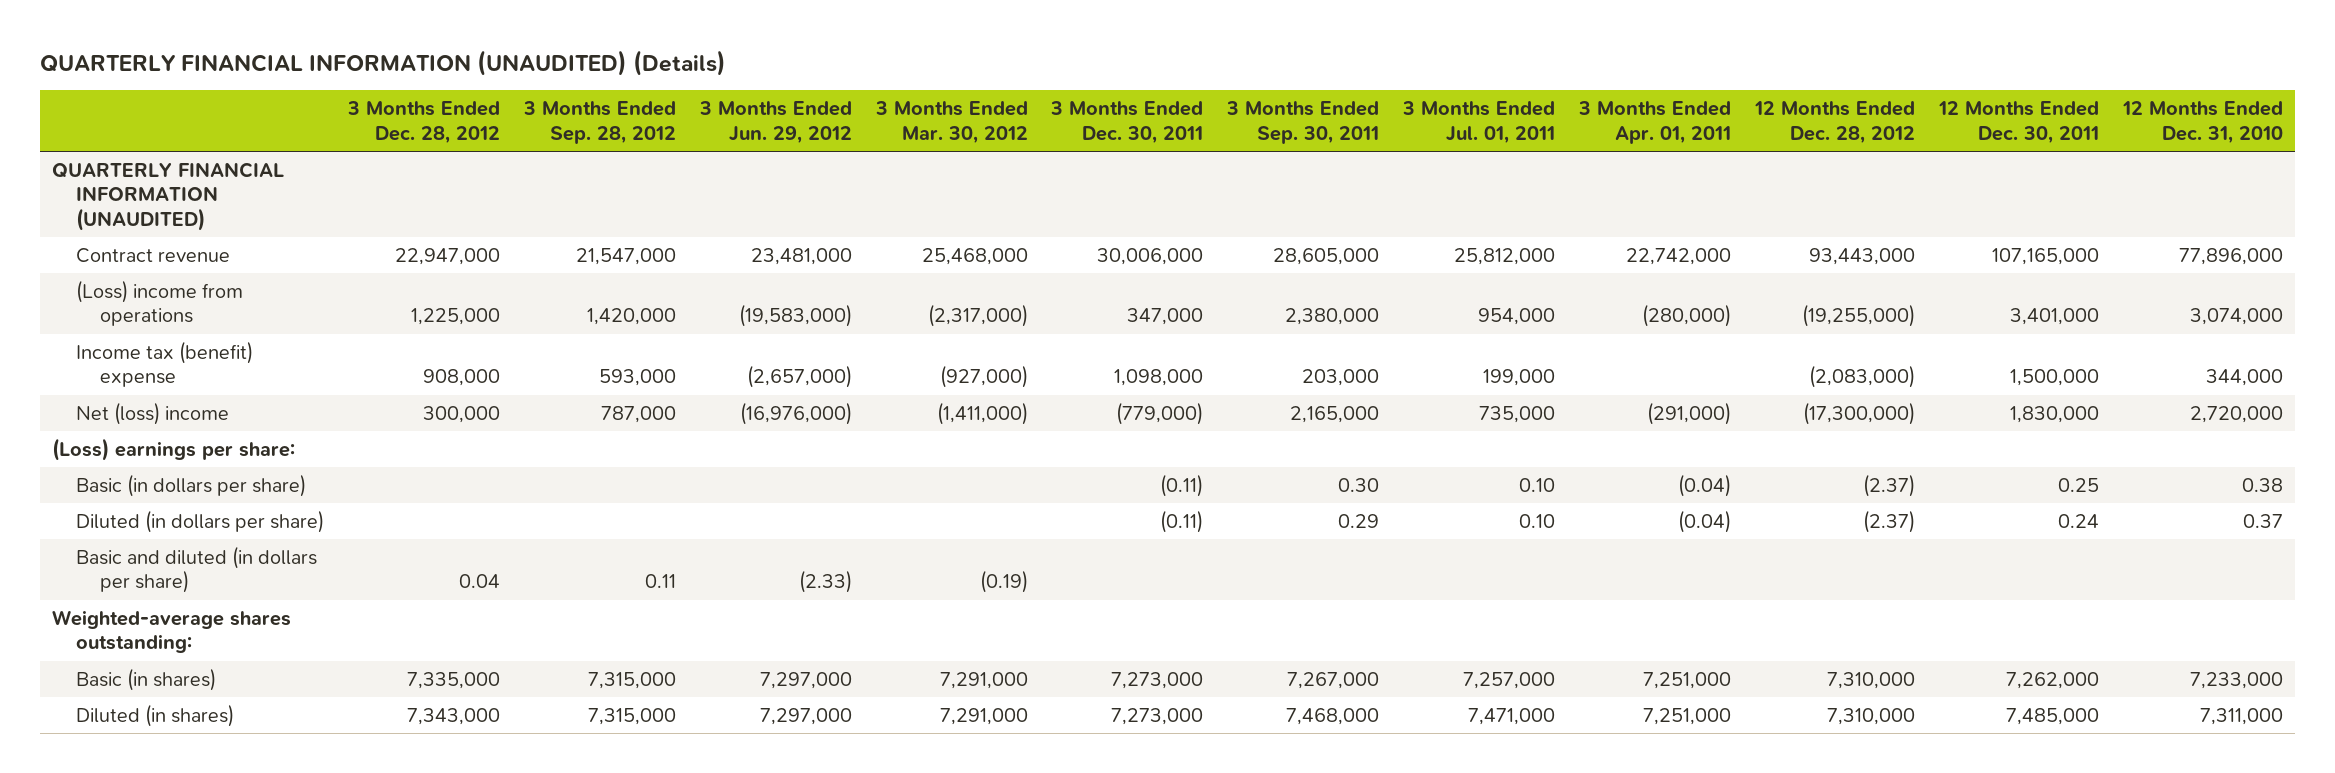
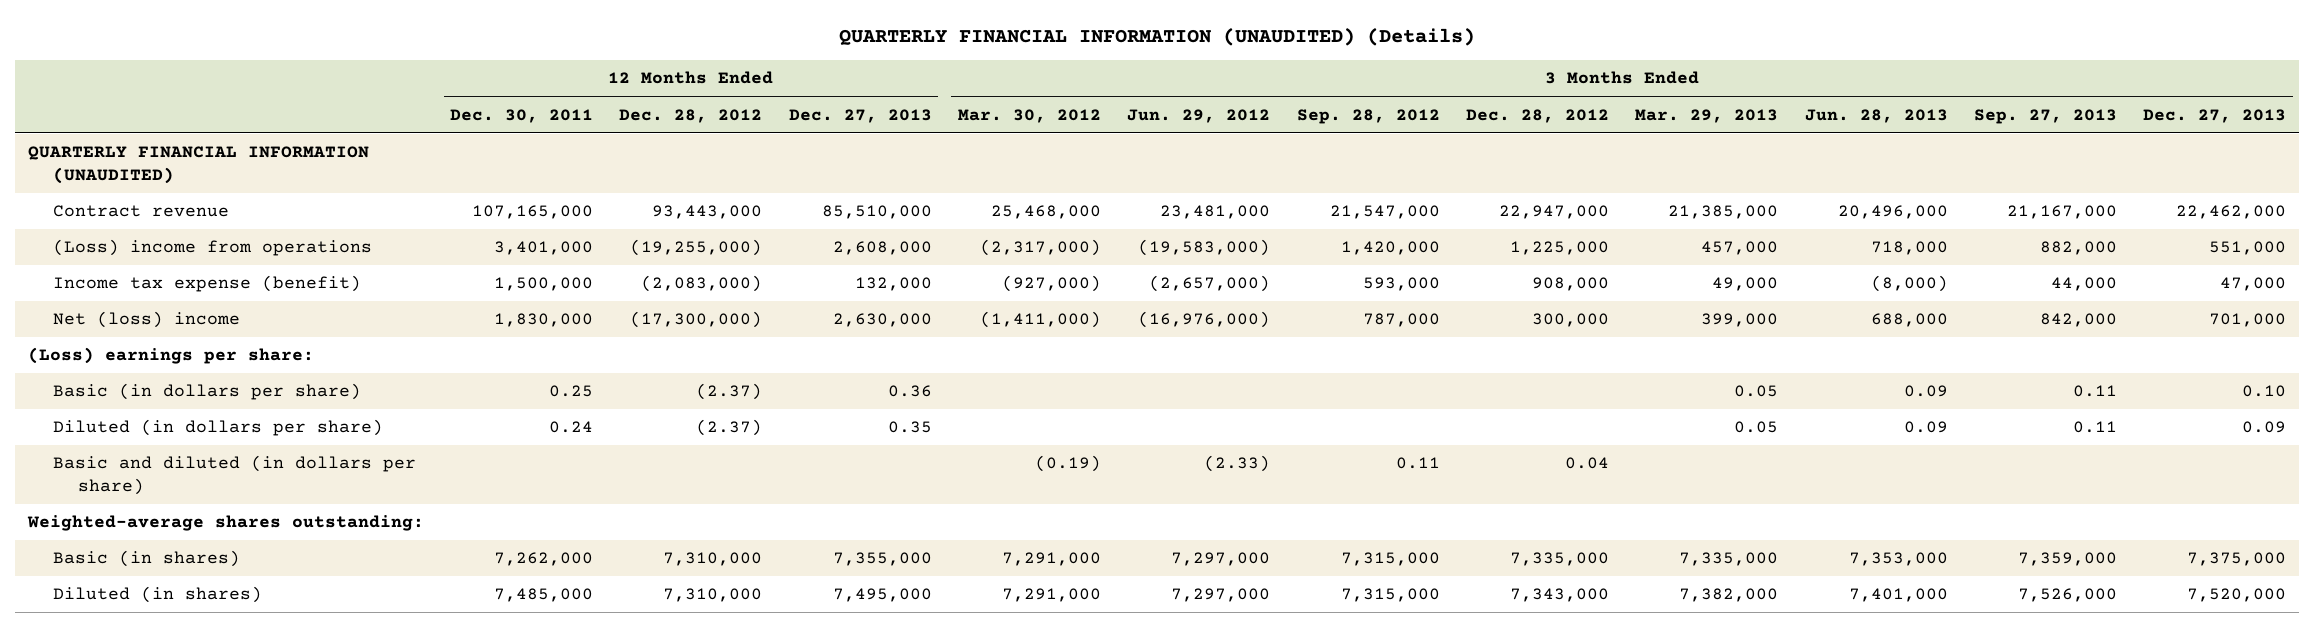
- | 3 Months Ended Dec. 28, 2012 | 3 Months Ended Sep. 28, 2012 | 3 Months Ended Jun. 29, 2012 | 3 Months Ended Mar. 30, 2012 | 3 Months Ended Dec. 30, 2011 | 3 Months Ended Sep. 30, 2011 | 3 Months Ended Jul. 01, 2011 | 3 Months Ended Apr. 01, 2011 | 12 Months Ended Dec. 28, 2012 | 12 Months Ended Dec. 30, 2011 | 12 Months Ended Dec. 31, 2010
+ | 12 Months Ended Dec. 30, 2011 | 12 Months Ended Dec. 28, 2012 | 12 Months Ended Dec. 27, 2013 | 3 Months Ended Mar. 30, 2012 | 3 Months Ended Jun. 29, 2012 | 3 Months Ended Sep. 28, 2012 | 3 Months Ended Dec. 28, 2012 | 3 Months Ended Mar. 29, 2013 | 3 Months Ended Jun. 28, 2013 | 3 Months Ended Sep. 27, 2013 | 3 Months Ended Dec. 27, 2013
- Income tax (benefit) expense | 908,000 | 593,000 | (2,657,000) | (927,000) | 1,098,000 | 203,000 | 199,000 | | (2,083,000) | 1,500,000 | 344,000
+ Income tax expense (benefit) | 1,500,000 | (2,083,000) | 132,000 | (927,000) | (2,657,000) | 593,000 | 908,000 | 49,000 | (8,000) | 44,000 | 47,000

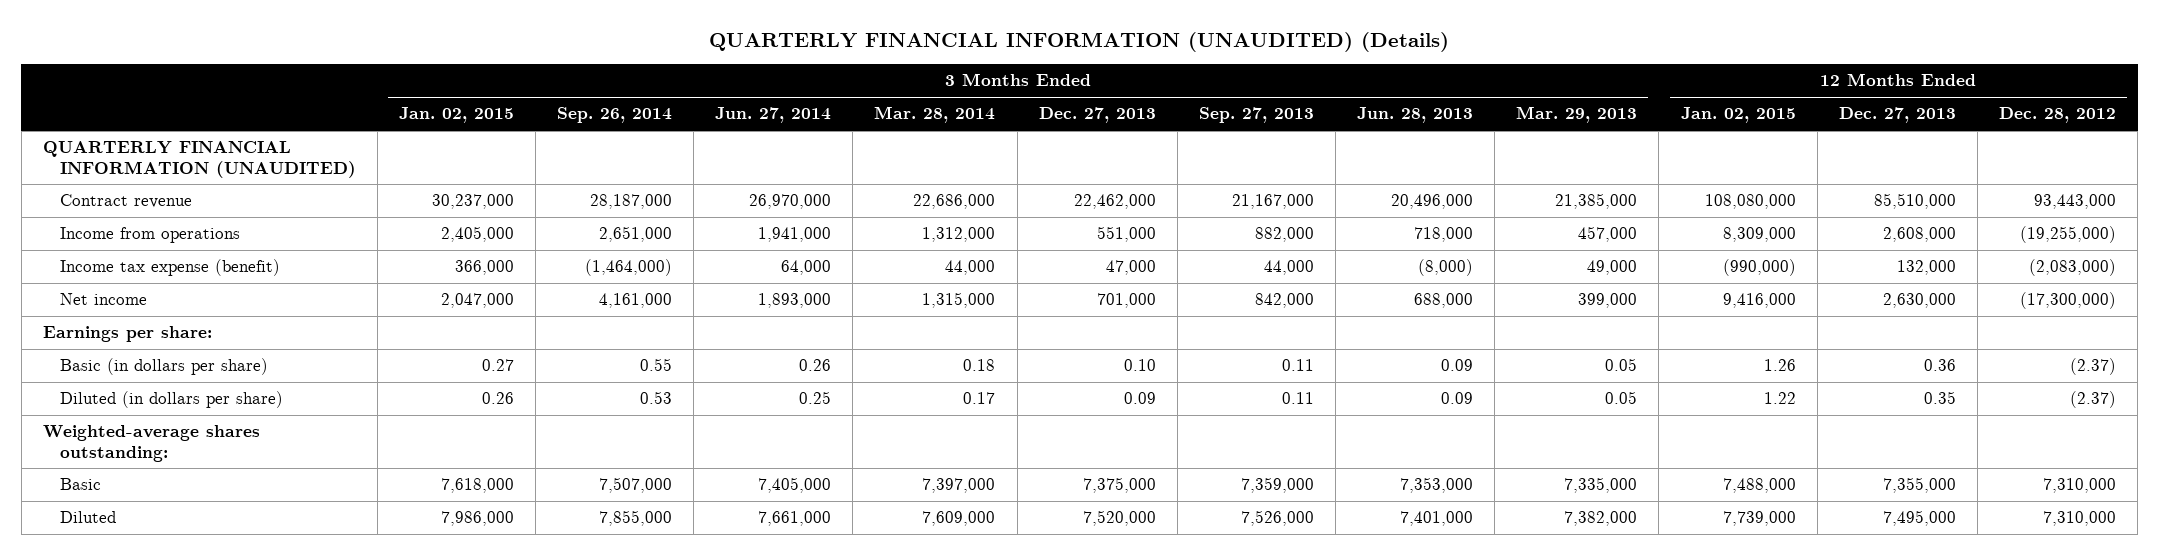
- | 12 Months Ended Dec. 30, 2011 | 12 Months Ended Dec. 28, 2012 | 12 Months Ended Dec. 27, 2013 | 3 Months Ended Mar. 30, 2012 | 3 Months Ended Jun. 29, 2012 | 3 Months Ended Sep. 28, 2012 | 3 Months Ended Dec. 28, 2012 | 3 Months Ended Mar. 29, 2013 | 3 Months Ended Jun. 28, 2013 | 3 Months Ended Sep. 27, 2013 | 3 Months Ended Dec. 27, 2013
+ | 3 Months Ended Jan. 02, 2015 | 3 Months Ended Sep. 26, 2014 | 3 Months Ended Jun. 27, 2014 | 3 Months Ended Mar. 28, 2014 | 3 Months Ended Dec. 27, 2013 | 3 Months Ended Sep. 27, 2013 | 3 Months Ended Jun. 28, 2013 | 3 Months Ended Mar. 29, 2013 | 12 Months Ended Jan. 02, 2015 | 12 Months Ended Dec. 27, 2013 | 12 Months Ended Dec. 28, 2012
- (Loss) income from operations | 3,401,000 | (19,255,000) | 2,608,000 | (2,317,000) | (19,583,000) | 1,420,000 | 1,225,000 | 457,000 | 718,000 | 882,000 | 551,000
+ Income from operations | 2,405,000 | 2,651,000 | 1,941,000 | 1,312,000 | 551,000 | 882,000 | 718,000 | 457,000 | 8,309,000 | 2,608,000 | (19,255,000)
- Net (loss) income | 1,830,000 | (17,300,000) | 2,630,000 | (1,411,000) | (16,976,000) | 787,000 | 300,000 | 399,000 | 688,000 | 842,000 | 701,000
- (Loss) earnings per share:
+ Net income | 2,047,000 | 4,161,000 | 1,893,000 | 1,315,000 | 701,000 | 842,000 | 688,000 | 399,000 | 9,416,000 | 2,630,000 | (17,300,000)
+ Earnings per share:
- Basic and diluted (in dollars per share) | | | | (0.19) | (2.33) | 0.11 | 0.04 | | | |
- Basic (in shares) | 7,262,000 | 7,310,000 | 7,355,000 | 7,291,000 | 7,297,000 | 7,315,000 | 7,335,000 | 7,335,000 | 7,353,000 | 7,359,000 | 7,375,000
- Diluted (in shares) | 7,485,000 | 7,310,000 | 7,495,000 | 7,291,000 | 7,297,000 | 7,315,000 | 7,343,000 | 7,382,000 | 7,401,000 | 7,526,000 | 7,520,000
+ Basic | 7,618,000 | 7,507,000 | 7,405,000 | 7,397,000 | 7,375,000 | 7,359,000 | 7,353,000 | 7,335,000 | 7,488,000 | 7,355,000 | 7,310,000
+ Diluted | 7,986,000 | 7,855,000 | 7,661,000 | 7,609,000 | 7,520,000 | 7,526,000 | 7,401,000 | 7,382,000 | 7,739,000 | 7,495,000 | 7,310,000

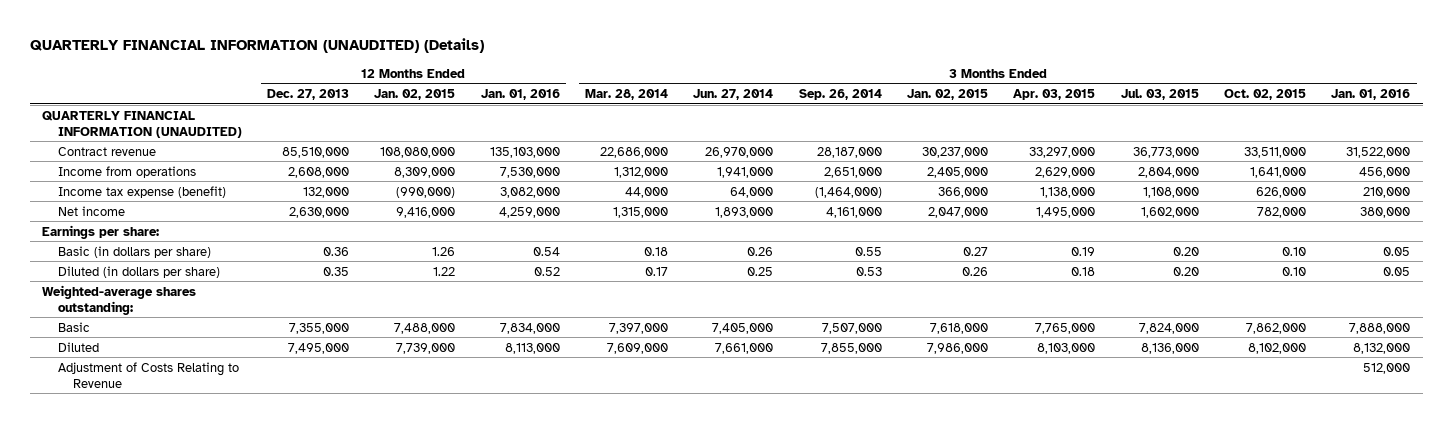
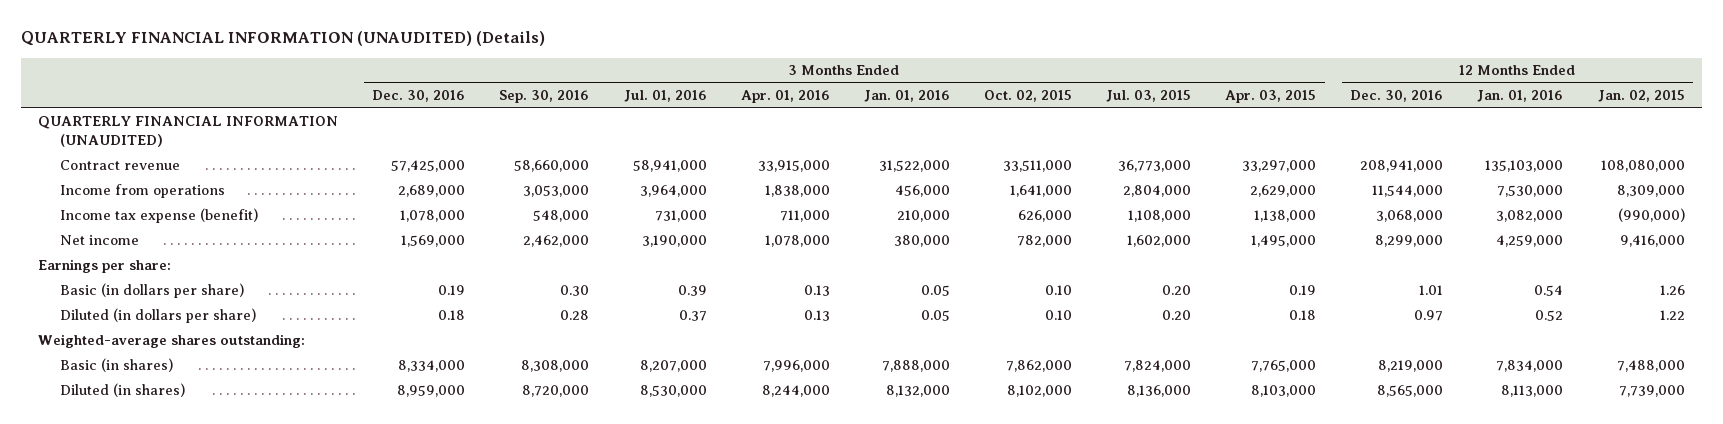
- | 12 Months Ended Dec. 27, 2013 | 12 Months Ended Jan. 02, 2015 | 12 Months Ended Jan. 01, 2016 | 3 Months Ended Mar. 28, 2014 | 3 Months Ended Jun. 27, 2014 | 3 Months Ended Sep. 26, 2014 | 3 Months Ended Jan. 02, 2015 | 3 Months Ended Apr. 03, 2015 | 3 Months Ended Jul. 03, 2015 | 3 Months Ended Oct. 02, 2015 | 3 Months Ended Jan. 01, 2016
+ | 3 Months Ended Dec. 30, 2016 | 3 Months Ended Sep. 30, 2016 | 3 Months Ended Jul. 01, 2016 | 3 Months Ended Apr. 01, 2016 | 3 Months Ended Jan. 01, 2016 | 3 Months Ended Oct. 02, 2015 | 3 Months Ended Jul. 03, 2015 | 3 Months Ended Apr. 03, 2015 | 12 Months Ended Dec. 30, 2016 | 12 Months Ended Jan. 01, 2016 | 12 Months Ended Jan. 02, 2015
- Basic | 7,355,000 | 7,488,000 | 7,834,000 | 7,397,000 | 7,405,000 | 7,507,000 | 7,618,000 | 7,765,000 | 7,824,000 | 7,862,000 | 7,888,000
- Diluted | 7,495,000 | 7,739,000 | 8,113,000 | 7,609,000 | 7,661,000 | 7,855,000 | 7,986,000 | 8,103,000 | 8,136,000 | 8,102,000 | 8,132,000
- Adjustment of Costs Relating to Revenue | | | | | | | | | | | 512,000
+ Basic (in shares) | 8,334,000 | 8,308,000 | 8,207,000 | 7,996,000 | 7,888,000 | 7,862,000 | 7,824,000 | 7,765,000 | 8,219,000 | 7,834,000 | 7,488,000
+ Diluted (in shares) | 8,959,000 | 8,720,000 | 8,530,000 | 8,244,000 | 8,132,000 | 8,102,000 | 8,136,000 | 8,103,000 | 8,565,000 | 8,113,000 | 7,739,000

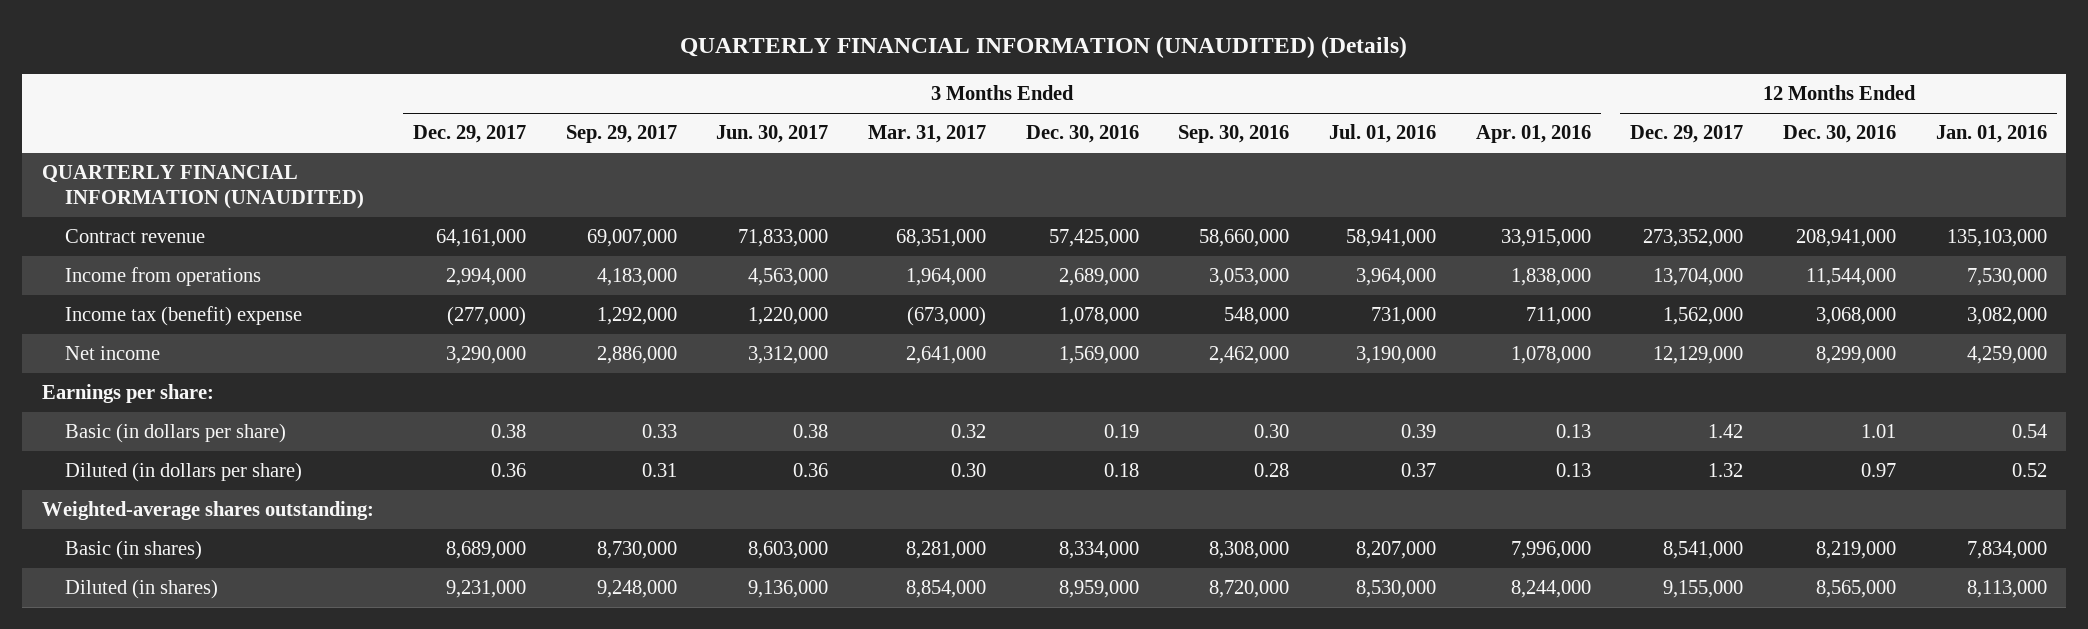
- | 3 Months Ended Dec. 30, 2016 | 3 Months Ended Sep. 30, 2016 | 3 Months Ended Jul. 01, 2016 | 3 Months Ended Apr. 01, 2016 | 3 Months Ended Jan. 01, 2016 | 3 Months Ended Oct. 02, 2015 | 3 Months Ended Jul. 03, 2015 | 3 Months Ended Apr. 03, 2015 | 12 Months Ended Dec. 30, 2016 | 12 Months Ended Jan. 01, 2016 | 12 Months Ended Jan. 02, 2015
+ | 3 Months Ended Dec. 29, 2017 | 3 Months Ended Sep. 29, 2017 | 3 Months Ended Jun. 30, 2017 | 3 Months Ended Mar. 31, 2017 | 3 Months Ended Dec. 30, 2016 | 3 Months Ended Sep. 30, 2016 | 3 Months Ended Jul. 01, 2016 | 3 Months Ended Apr. 01, 2016 | 12 Months Ended Dec. 29, 2017 | 12 Months Ended Dec. 30, 2016 | 12 Months Ended Jan. 01, 2016
- Income tax expense (benefit) | 1,078,000 | 548,000 | 731,000 | 711,000 | 210,000 | 626,000 | 1,108,000 | 1,138,000 | 3,068,000 | 3,082,000 | (990,000)
+ Income tax (benefit) expense | (277,000) | 1,292,000 | 1,220,000 | (673,000) | 1,078,000 | 548,000 | 731,000 | 711,000 | 1,562,000 | 3,068,000 | 3,082,000

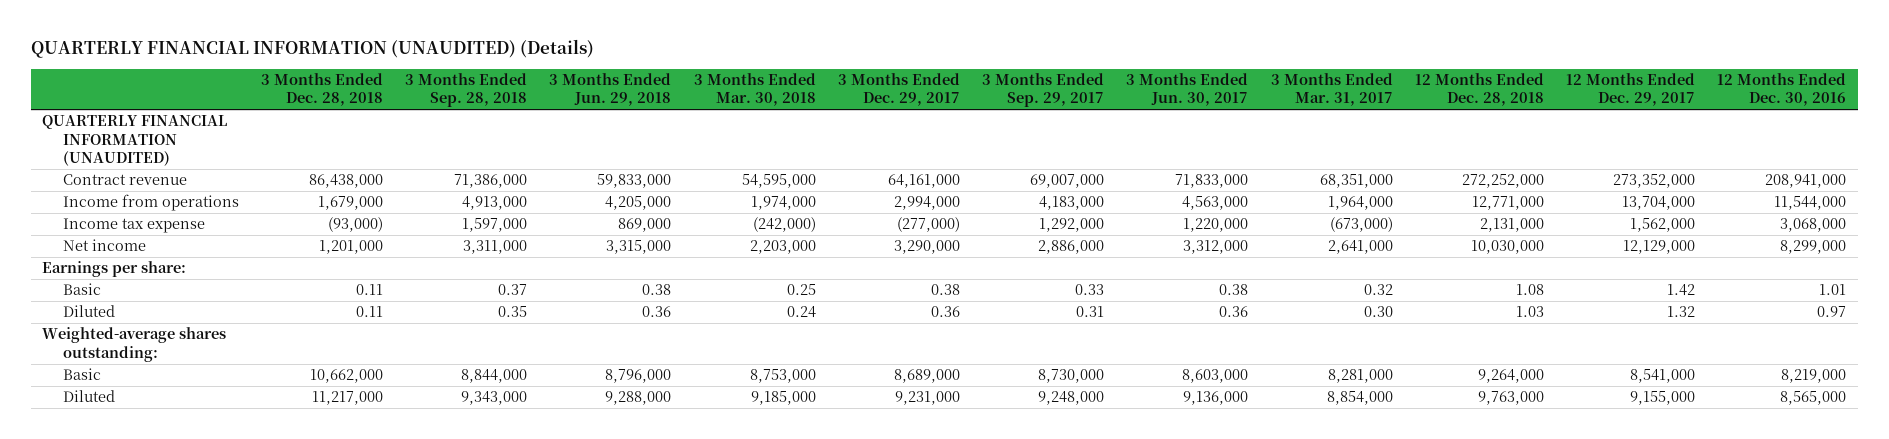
- | 3 Months Ended Dec. 29, 2017 | 3 Months Ended Sep. 29, 2017 | 3 Months Ended Jun. 30, 2017 | 3 Months Ended Mar. 31, 2017 | 3 Months Ended Dec. 30, 2016 | 3 Months Ended Sep. 30, 2016 | 3 Months Ended Jul. 01, 2016 | 3 Months Ended Apr. 01, 2016 | 12 Months Ended Dec. 29, 2017 | 12 Months Ended Dec. 30, 2016 | 12 Months Ended Jan. 01, 2016
+ | 3 Months Ended Dec. 28, 2018 | 3 Months Ended Sep. 28, 2018 | 3 Months Ended Jun. 29, 2018 | 3 Months Ended Mar. 30, 2018 | 3 Months Ended Dec. 29, 2017 | 3 Months Ended Sep. 29, 2017 | 3 Months Ended Jun. 30, 2017 | 3 Months Ended Mar. 31, 2017 | 12 Months Ended Dec. 28, 2018 | 12 Months Ended Dec. 29, 2017 | 12 Months Ended Dec. 30, 2016
- Income tax (benefit) expense | (277,000) | 1,292,000 | 1,220,000 | (673,000) | 1,078,000 | 548,000 | 731,000 | 711,000 | 1,562,000 | 3,068,000 | 3,082,000
+ Income tax expense | (93,000) | 1,597,000 | 869,000 | (242,000) | (277,000) | 1,292,000 | 1,220,000 | (673,000) | 2,131,000 | 1,562,000 | 3,068,000
- Basic (in dollars per share) | 0.38 | 0.33 | 0.38 | 0.32 | 0.19 | 0.30 | 0.39 | 0.13 | 1.42 | 1.01 | 0.54
- Diluted (in dollars per share) | 0.36 | 0.31 | 0.36 | 0.30 | 0.18 | 0.28 | 0.37 | 0.13 | 1.32 | 0.97 | 0.52
+ Basic | 0.11 | 0.37 | 0.38 | 0.25 | 0.38 | 0.33 | 0.38 | 0.32 | 1.08 | 1.42 | 1.01
+ Diluted | 0.11 | 0.35 | 0.36 | 0.24 | 0.36 | 0.31 | 0.36 | 0.30 | 1.03 | 1.32 | 0.97
- Basic (in shares) | 8,689,000 | 8,730,000 | 8,603,000 | 8,281,000 | 8,334,000 | 8,308,000 | 8,207,000 | 7,996,000 | 8,541,000 | 8,219,000 | 7,834,000
- Diluted (in shares) | 9,231,000 | 9,248,000 | 9,136,000 | 8,854,000 | 8,959,000 | 8,720,000 | 8,530,000 | 8,244,000 | 9,155,000 | 8,565,000 | 8,113,000
+ Basic | 10,662,000 | 8,844,000 | 8,796,000 | 8,753,000 | 8,689,000 | 8,730,000 | 8,603,000 | 8,281,000 | 9,264,000 | 8,541,000 | 8,219,000
+ Diluted | 11,217,000 | 9,343,000 | 9,288,000 | 9,185,000 | 9,231,000 | 9,248,000 | 9,136,000 | 8,854,000 | 9,763,000 | 9,155,000 | 8,565,000

